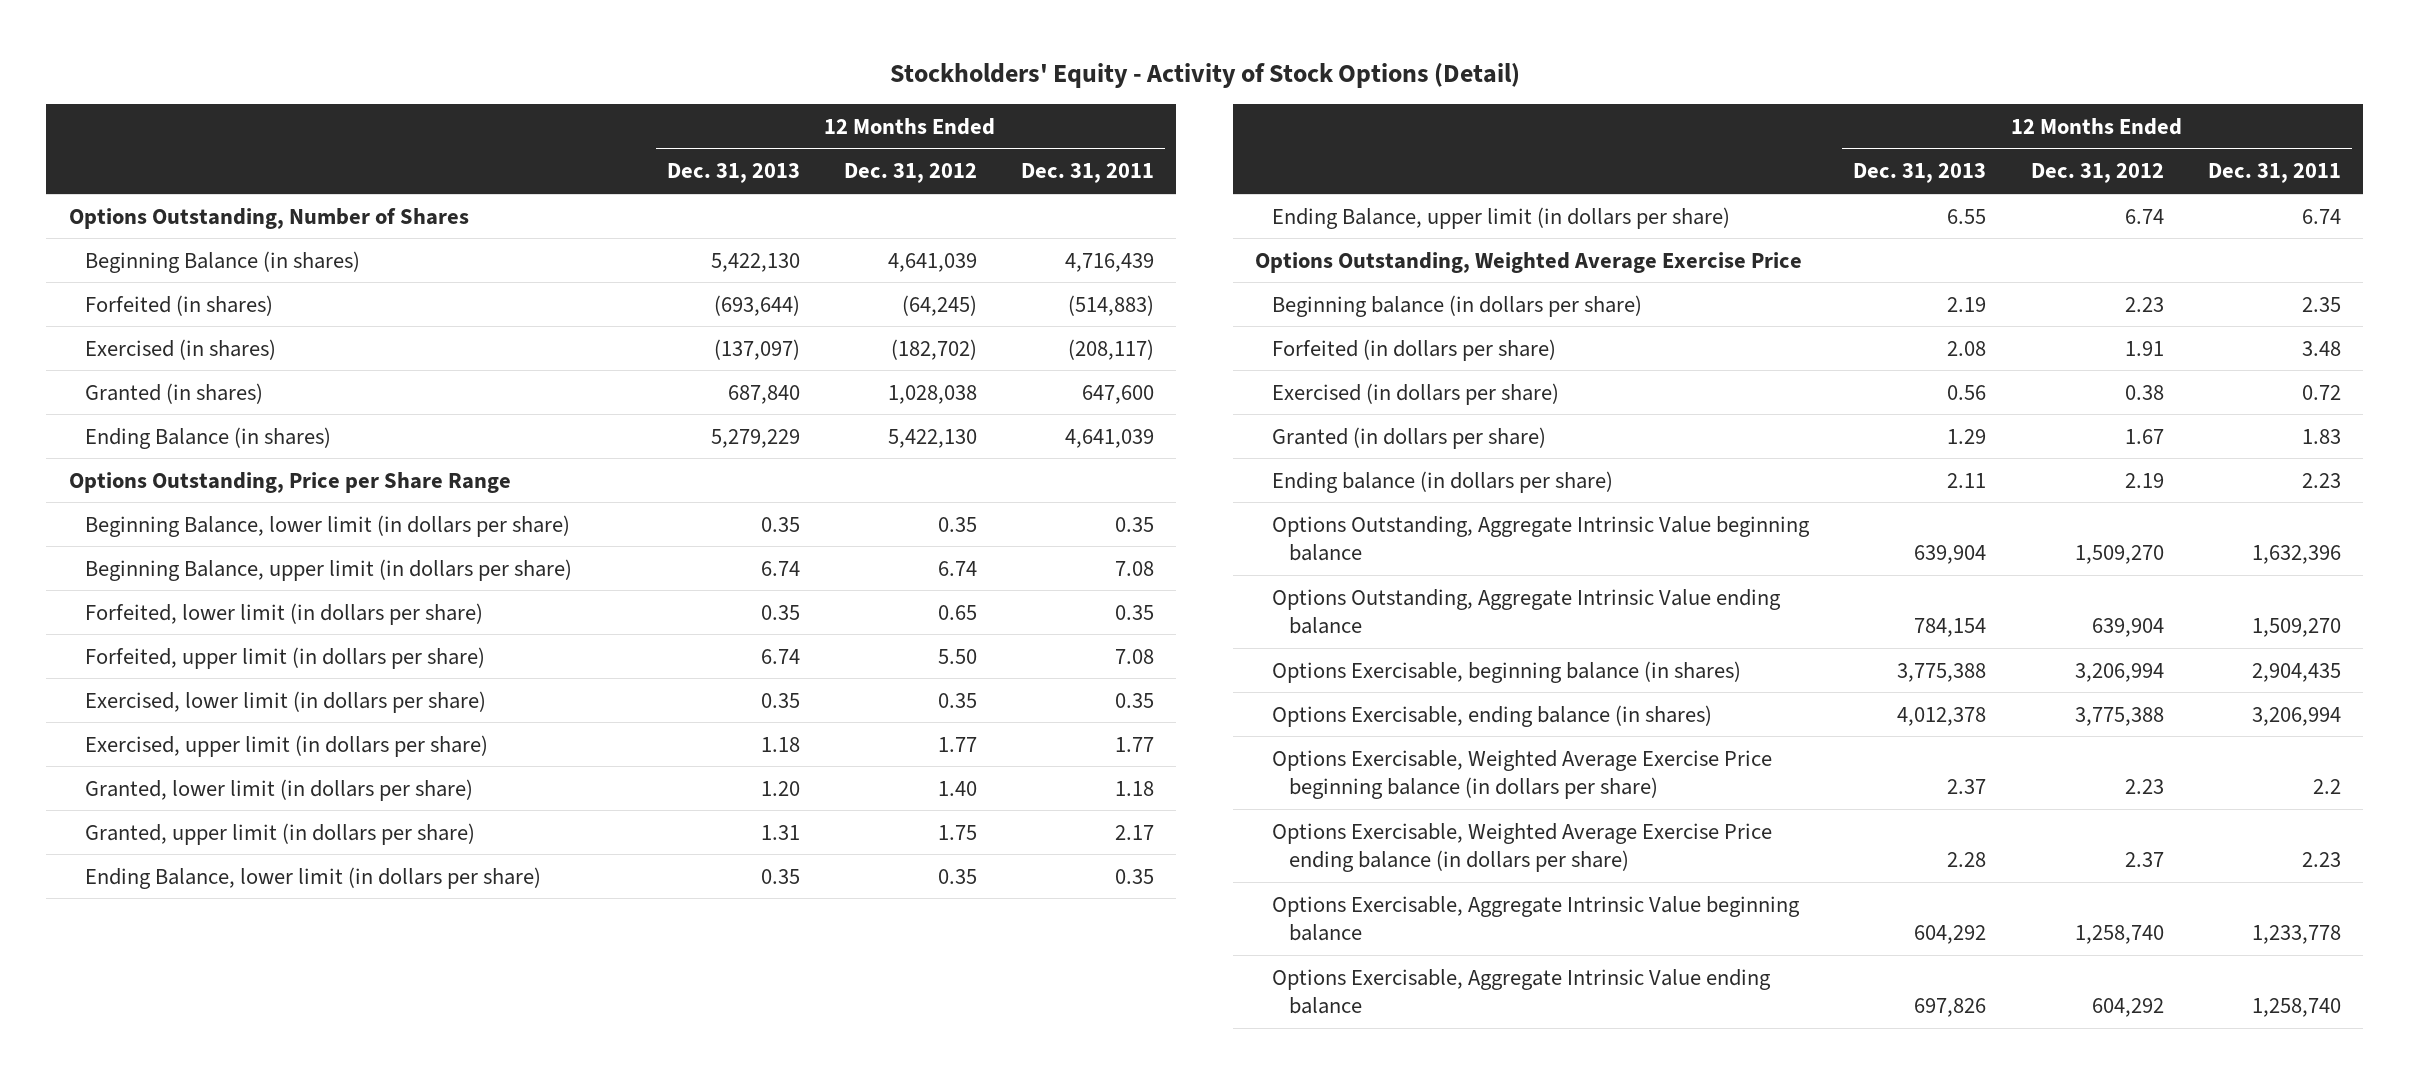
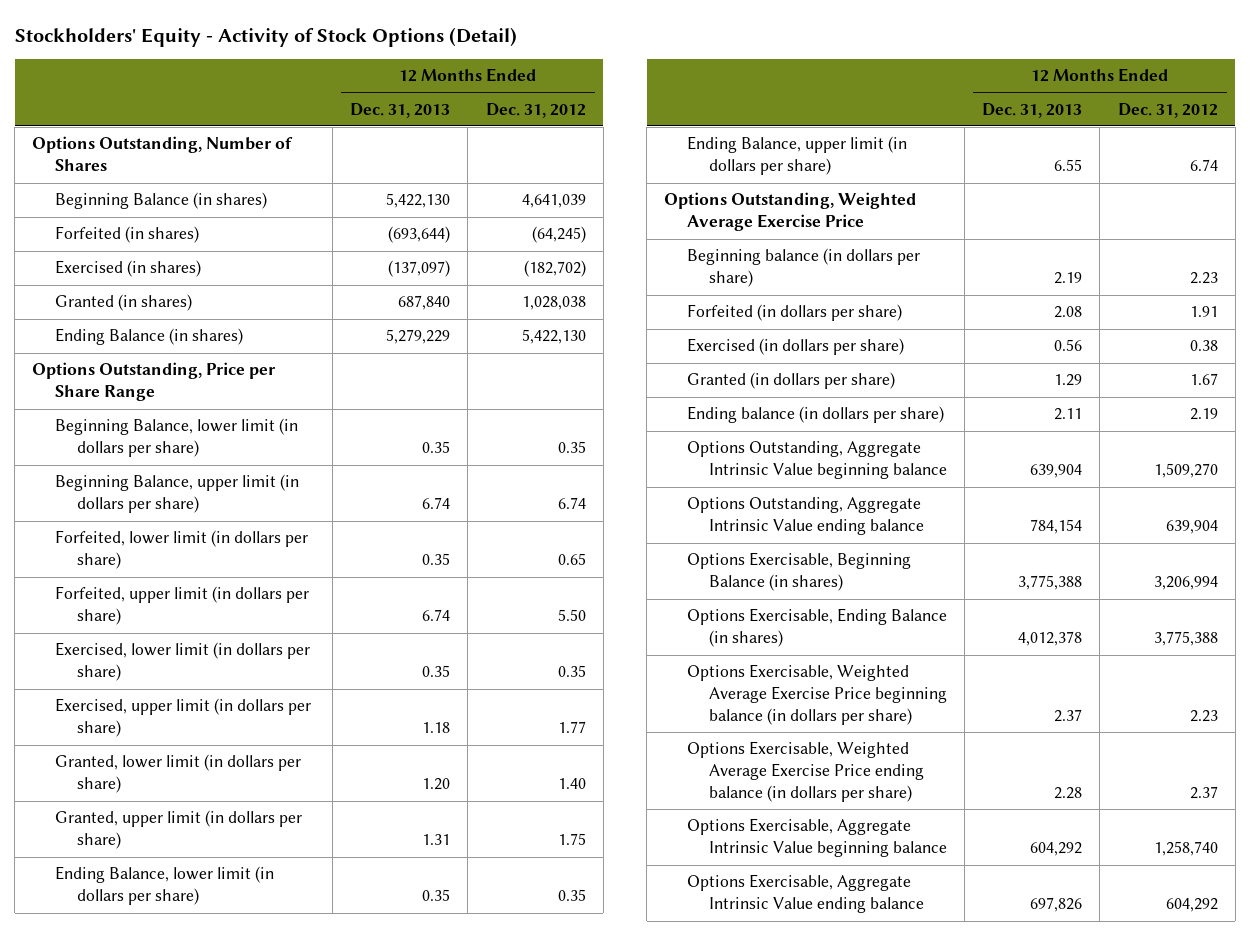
- | 12 Months Ended Dec. 31, 2013 | 12 Months Ended Dec. 31, 2012 | 12 Months Ended Dec. 31, 2011
+ | 12 Months Ended Dec. 31, 2013 | 12 Months Ended Dec. 31, 2012
- Options Exercisable, beginning balance (in shares) | 3,775,388 | 3,206,994 | 2,904,435
- Options Exercisable, ending balance (in shares) | 4,012,378 | 3,775,388 | 3,206,994
+ Options Exercisable, Beginning Balance (in shares) | 3,775,388 | 3,206,994
+ Options Exercisable, Ending Balance (in shares) | 4,012,378 | 3,775,388

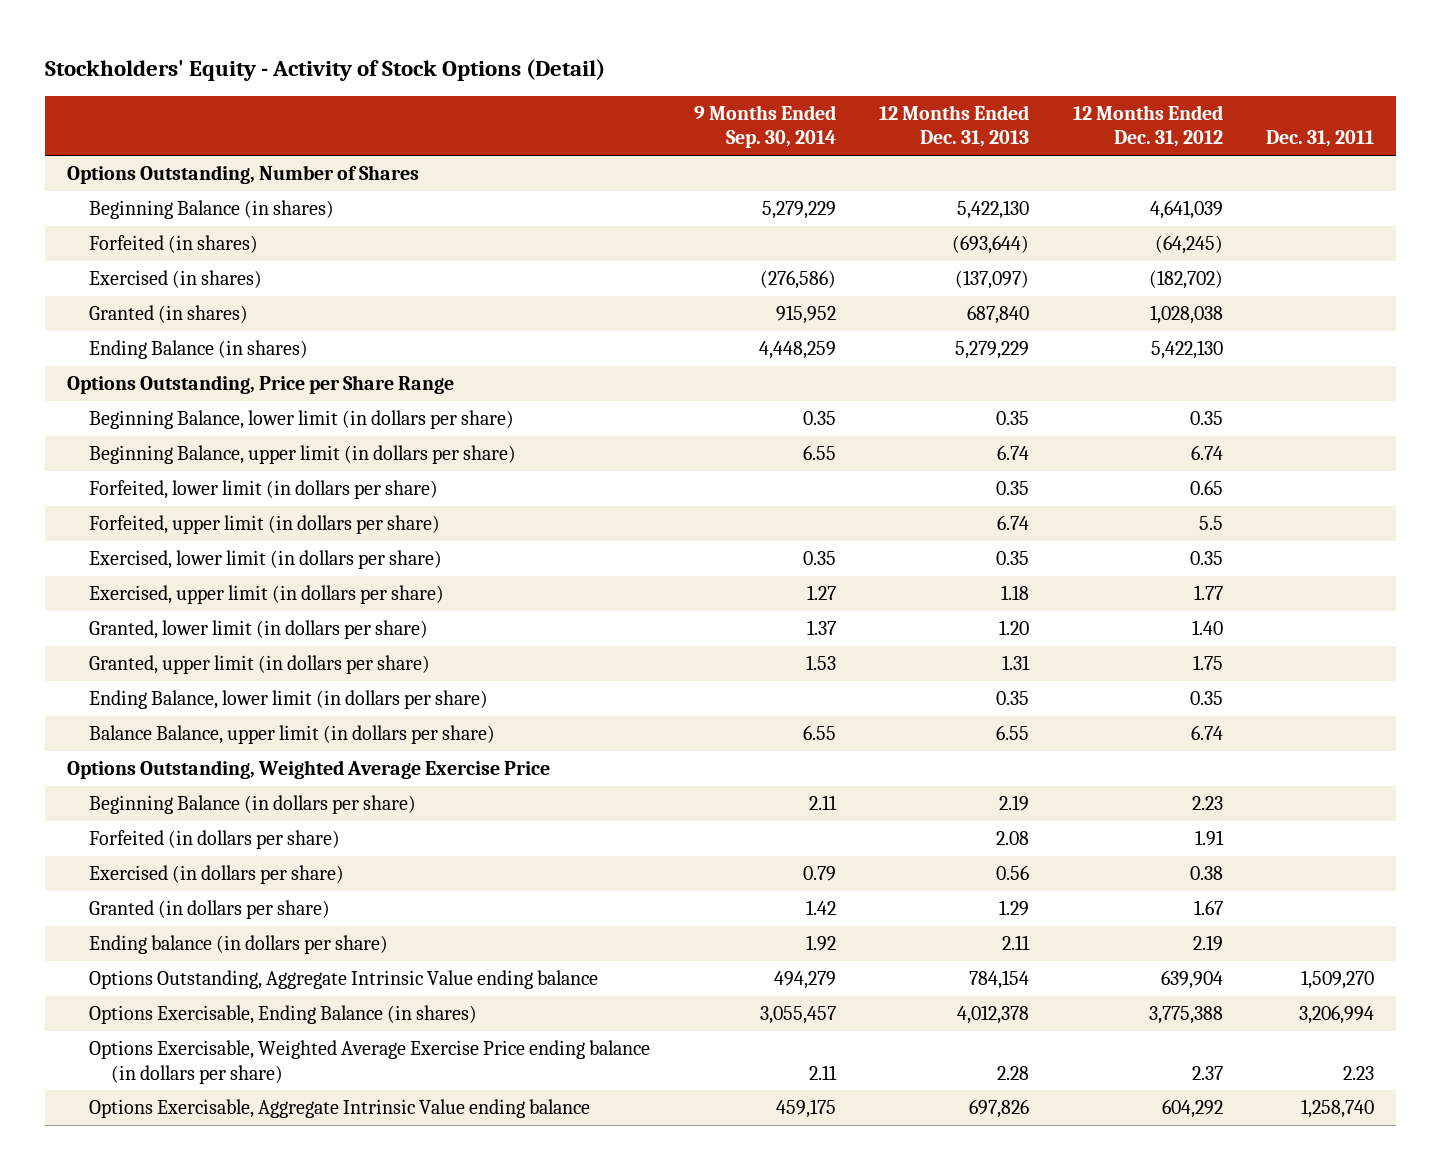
- | 12 Months Ended Dec. 31, 2013 | 12 Months Ended Dec. 31, 2012
+ | 9 Months Ended Sep. 30, 2014 | 12 Months Ended Dec. 31, 2013 | 12 Months Ended Dec. 31, 2012 | Dec. 31, 2011
- Forfeited, upper limit (in dollars per share) | 6.74 | 5.50
+ Forfeited, upper limit (in dollars per share) | | 6.74 | 5.5 |
- Ending Balance, upper limit (in dollars per share) | 6.55 | 6.74
+ Balance Balance, upper limit (in dollars per share) | 6.55 | 6.55 | 6.74 |
- Beginning balance (in dollars per share) | 2.19 | 2.23
+ Beginning Balance (in dollars per share) | 2.11 | 2.19 | 2.23 |
- Options Outstanding, Aggregate Intrinsic Value beginning balance | 639,904 | 1,509,270
- Options Exercisable, Beginning Balance (in shares) | 3,775,388 | 3,206,994
- Options Exercisable, Weighted Average Exercise Price beginning balance (in dollars per share) | 2.37 | 2.23
- Options Exercisable, Aggregate Intrinsic Value beginning balance | 604,292 | 1,258,740

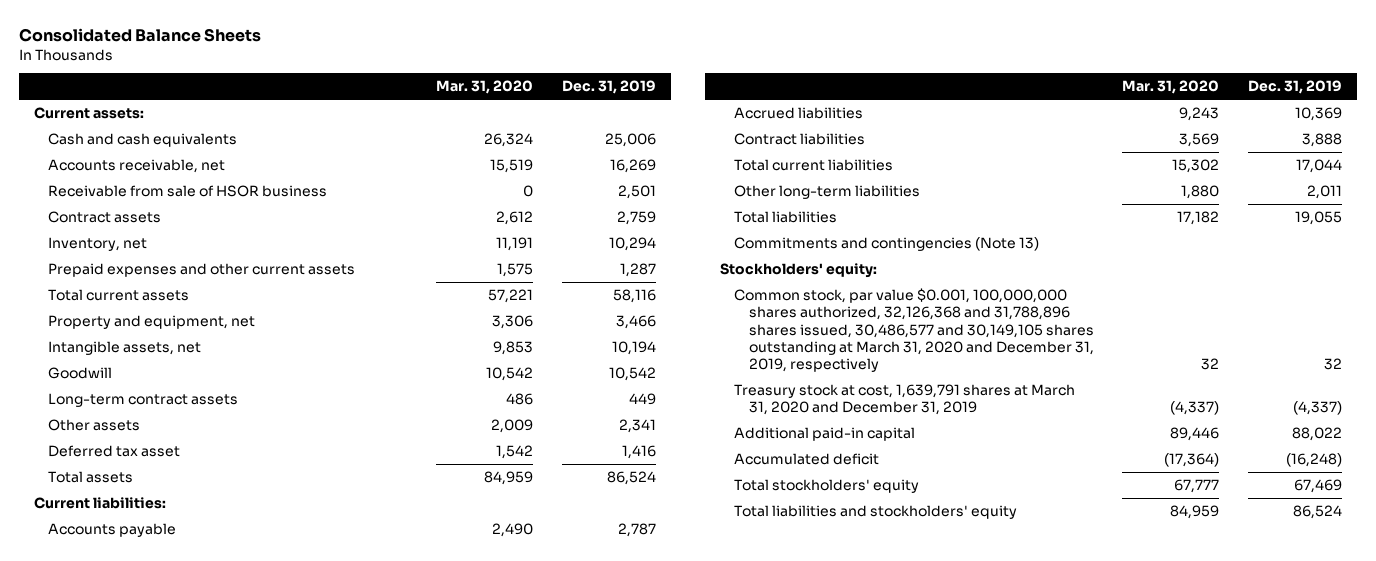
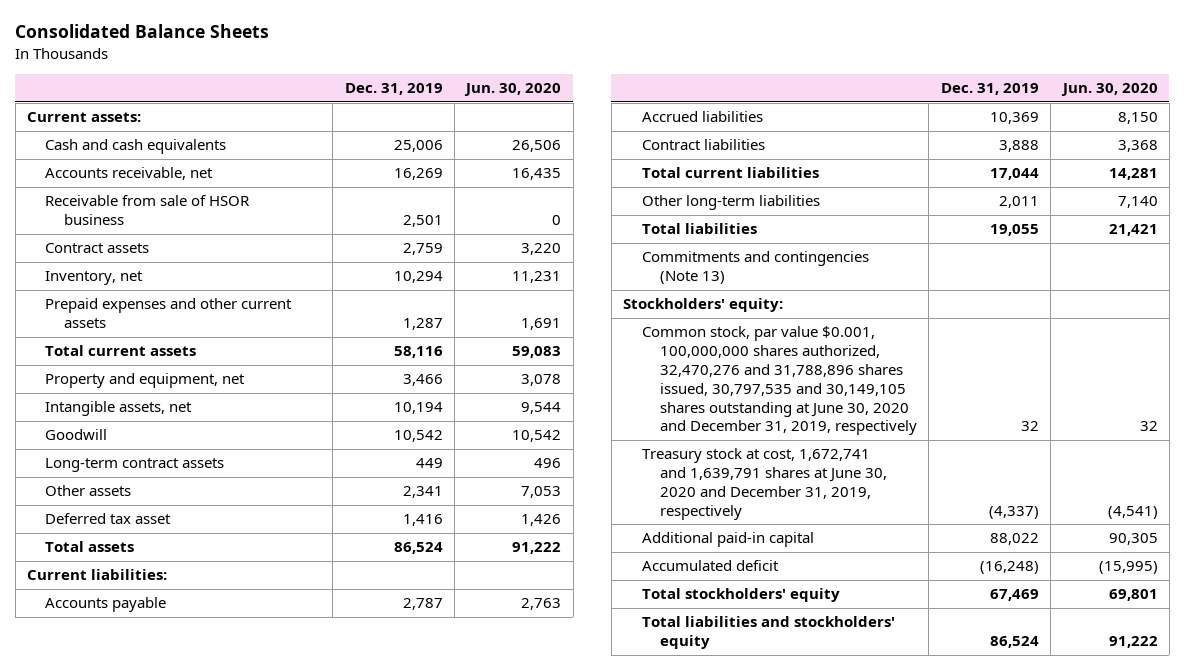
- | Mar. 31, 2020 | Dec. 31, 2019
+ | Dec. 31, 2019 | Jun. 30, 2020
- Common stock, par value $0.001, 100,000,000 shares authorized, 32,126,368 and 31,788,896 shares issued, 30,486,577 and 30,149,105 shares outstanding at March 31, 2020 and December 31, 2019, respectively | 32 | 32
- Treasury stock at cost, 1,639,791 shares at March 31, 2020 and December 31, 2019 | (4,337) | (4,337)
+ Common stock, par value $0.001, 100,000,000 shares authorized, 32,470,276 and 31,788,896 shares issued, 30,797,535 and 30,149,105 shares outstanding at June 30, 2020 and December 31, 2019, respectively | 32 | 32
+ Treasury stock at cost, 1,672,741 and 1,639,791 shares at June 30, 2020 and December 31, 2019, respectively | (4,337) | (4,541)

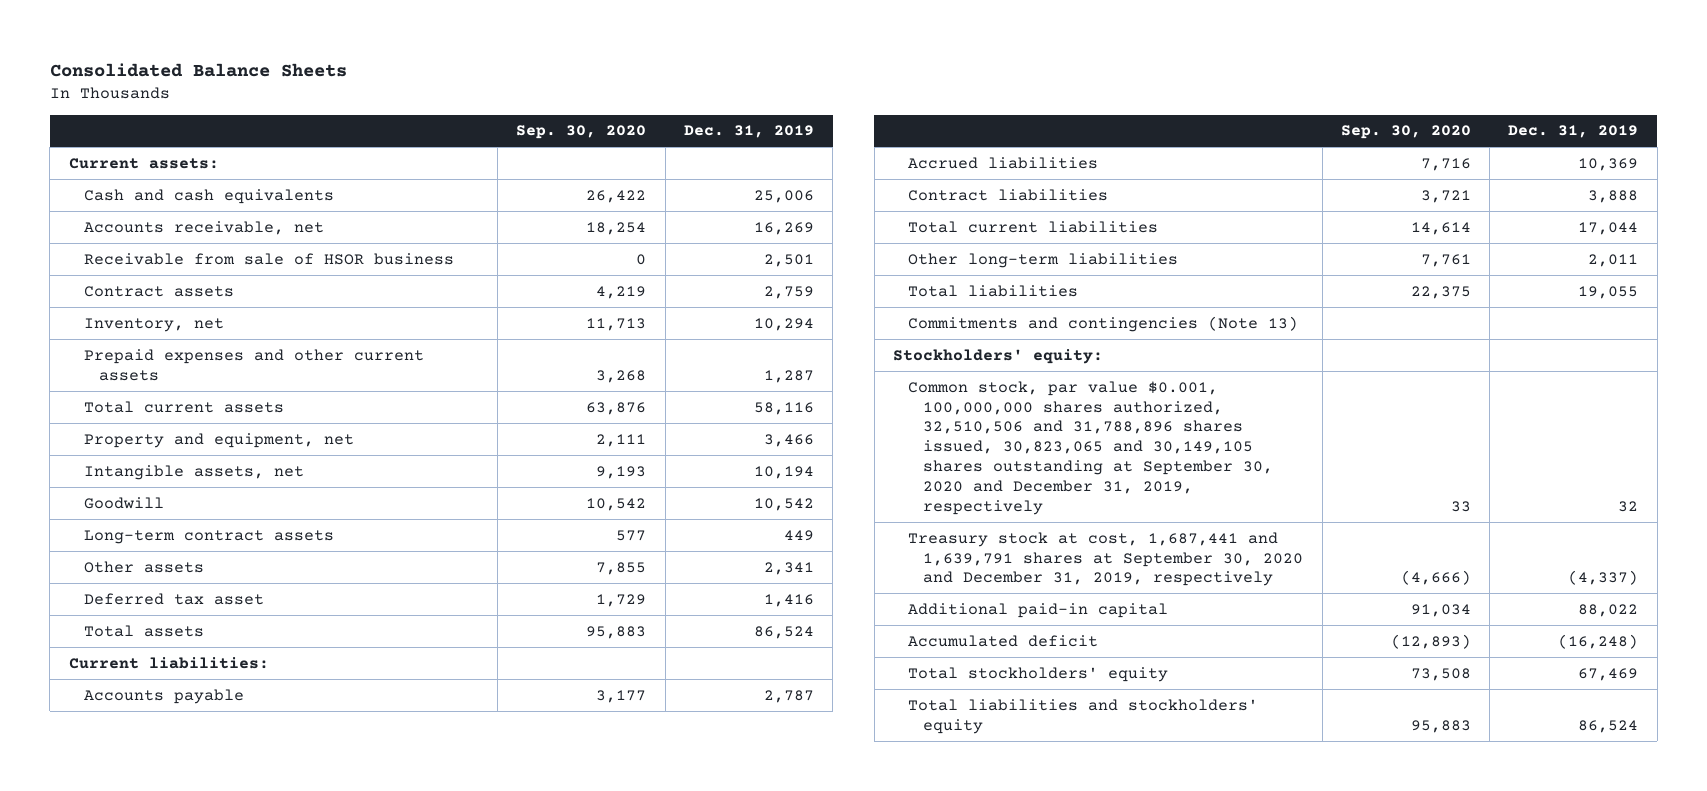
- | Dec. 31, 2019 | Jun. 30, 2020
+ | Sep. 30, 2020 | Dec. 31, 2019
- Common stock, par value $0.001, 100,000,000 shares authorized, 32,470,276 and 31,788,896 shares issued, 30,797,535 and 30,149,105 shares outstanding at June 30, 2020 and December 31, 2019, respectively | 32 | 32
- Treasury stock at cost, 1,672,741 and 1,639,791 shares at June 30, 2020 and December 31, 2019, respectively | (4,337) | (4,541)
+ Common stock, par value $0.001, 100,000,000 shares authorized, 32,510,506 and 31,788,896 shares issued, 30,823,065 and 30,149,105 shares outstanding at September 30, 2020 and December 31, 2019, respectively | 33 | 32
+ Treasury stock at cost, 1,687,441 and 1,639,791 shares at September 30, 2020 and December 31, 2019, respectively | (4,666) | (4,337)

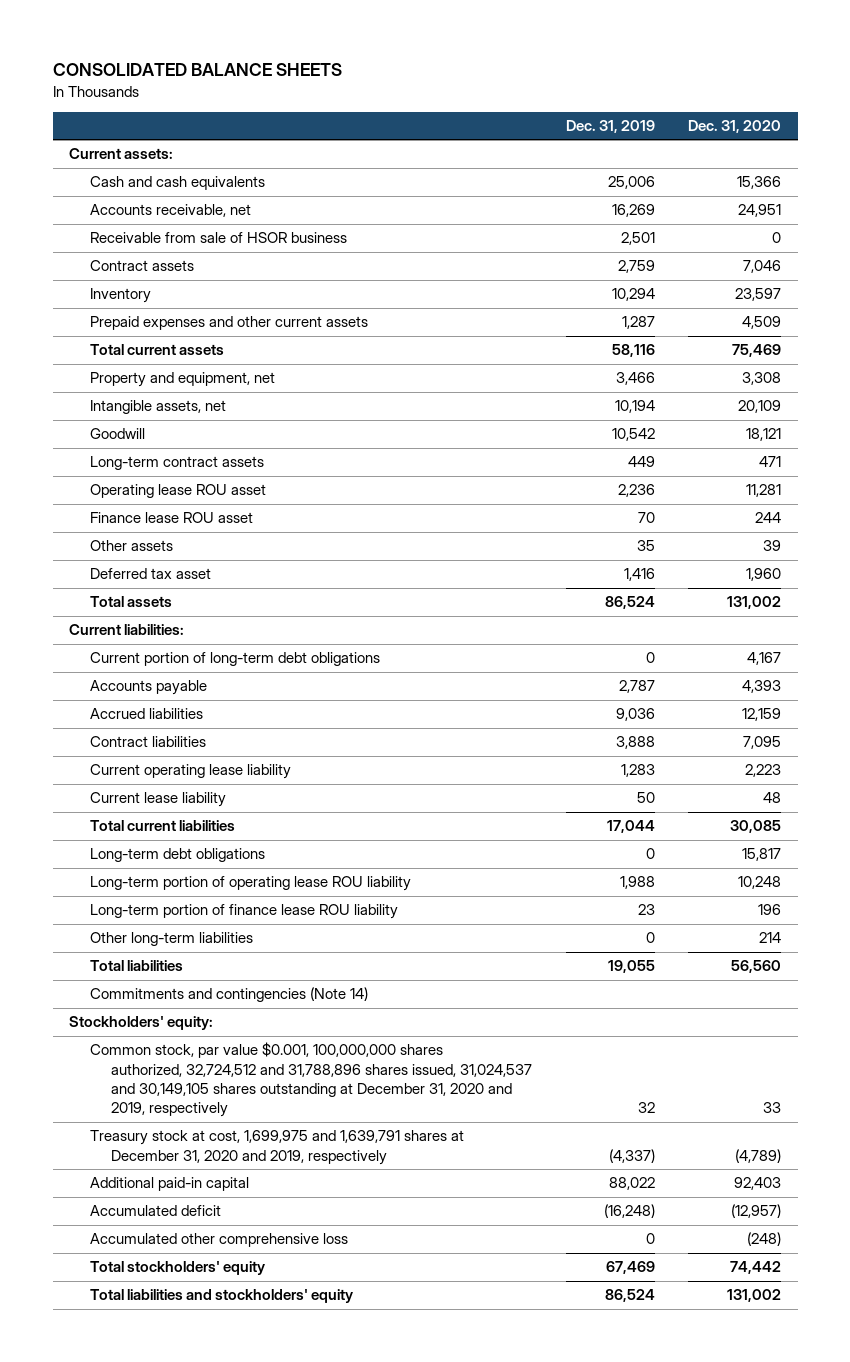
- Consolidated Balance Sheets
+ CONSOLIDATED BALANCE SHEETS
- | Sep. 30, 2020 | Dec. 31, 2019
+ | Dec. 31, 2019 | Dec. 31, 2020
- Inventory, net | 11,713 | 10,294
+ Inventory | 10,294 | 23,597
- Other assets | 7,855 | 2,341
+ Operating lease ROU asset | 2,236 | 11,281
+ Finance lease ROU asset | 70 | 244
+ Other assets | 35 | 39
+ Current portion of long-term debt obligations | 0 | 4,167
- Accrued liabilities | 7,716 | 10,369
+ Accrued liabilities | 9,036 | 12,159
+ Current operating lease liability | 1,283 | 2,223
+ Current lease liability | 50 | 48
- Other long-term liabilities | 7,761 | 2,011
+ Long-term debt obligations | 0 | 15,817
+ Long-term portion of operating lease ROU liability | 1,988 | 10,248
+ Long-term portion of finance lease ROU liability | 23 | 196
+ Other long-term liabilities | 0 | 214
- Commitments and contingencies (Note 13)
+ Commitments and contingencies (Note 14)
- Common stock, par value $0.001, 100,000,000 shares authorized, 32,510,506 and 31,788,896 shares issued, 30,823,065 and 30,149,105 shares outstanding at September 30, 2020 and December 31, 2019, respectively | 33 | 32
- Treasury stock at cost, 1,687,441 and 1,639,791 shares at September 30, 2020 and December 31, 2019, respectively | (4,666) | (4,337)
+ Common stock, par value $0.001, 100,000,000 shares authorized, 32,724,512 and 31,788,896 shares issued, 31,024,537 and 30,149,105 shares outstanding at December 31, 2020 and 2019, respectively | 32 | 33
+ Treasury stock at cost, 1,699,975 and 1,639,791 shares at December 31, 2020 and 2019, respectively | (4,337) | (4,789)
+ Accumulated other comprehensive loss | 0 | (248)

